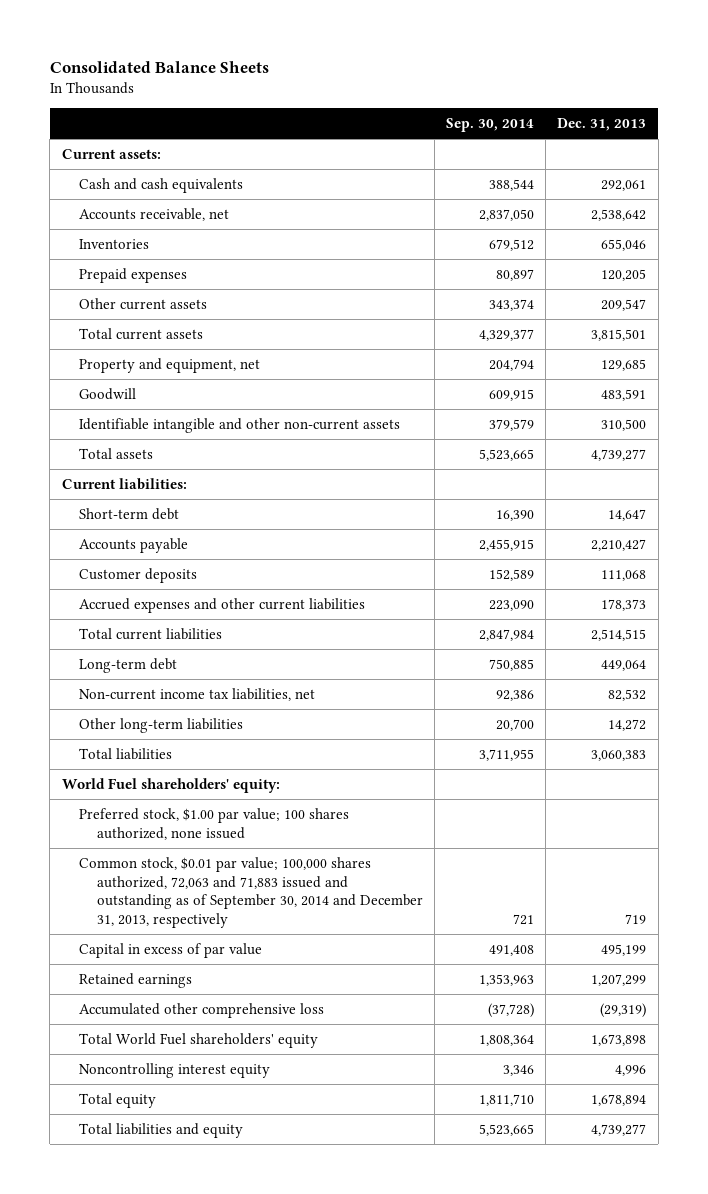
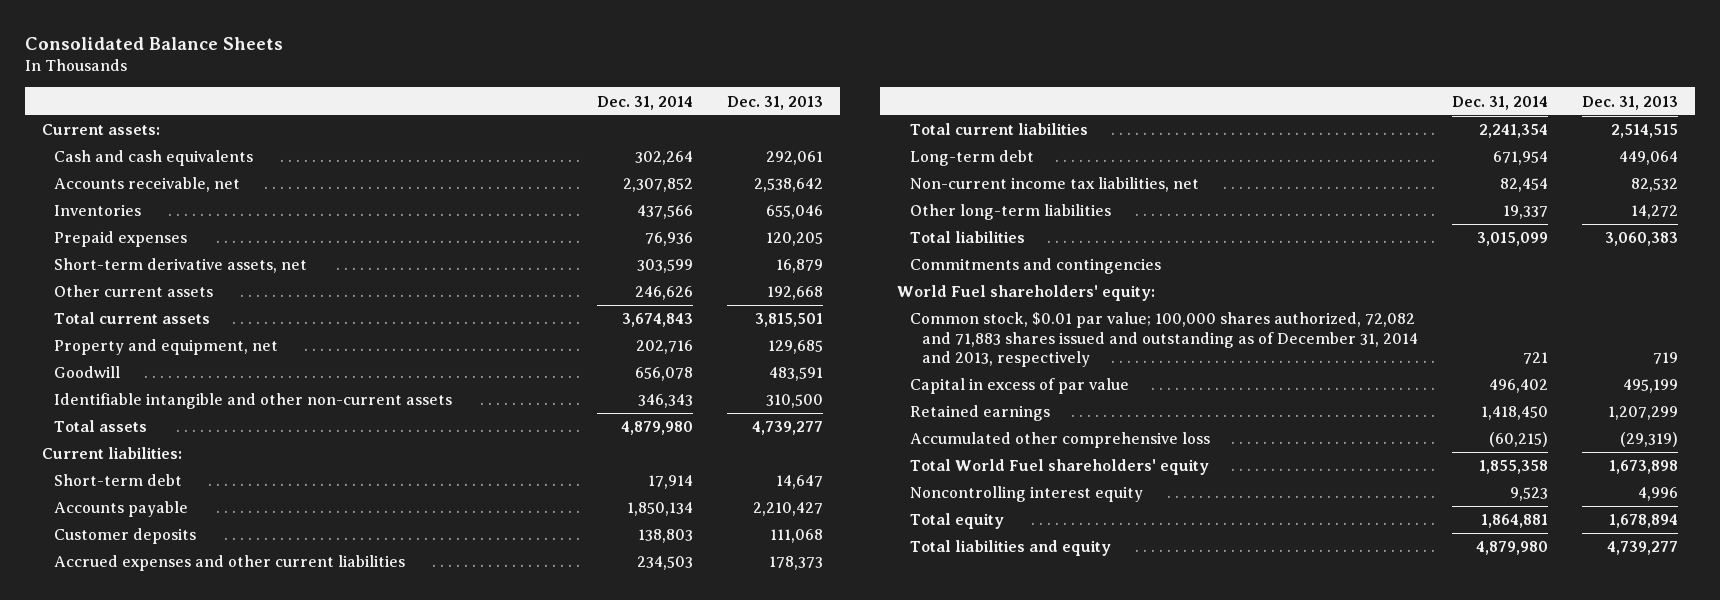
- | Sep. 30, 2014 | Dec. 31, 2013
+ | Dec. 31, 2014 | Dec. 31, 2013
- Other current assets | 343,374 | 209,547
+ Short-term derivative assets, net | 303,599 | 16,879
+ Other current assets | 246,626 | 192,668
+ Commitments and contingencies
- Preferred stock, $1.00 par value; 100 shares authorized, none issued
- Common stock, $0.01 par value; 100,000 shares authorized, 72,063 and 71,883 issued and outstanding as of September 30, 2014 and December 31, 2013, respectively | 721 | 719
+ Common stock, $0.01 par value; 100,000 shares authorized, 72,082 and 71,883 shares issued and outstanding as of December 31, 2014 and 2013, respectively | 721 | 719

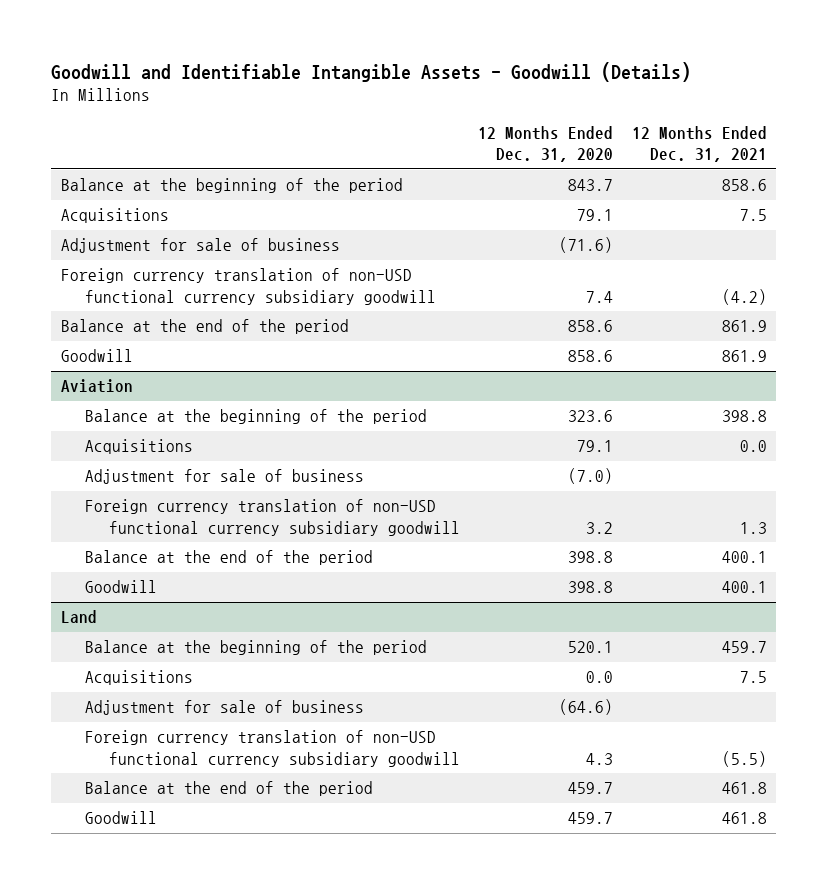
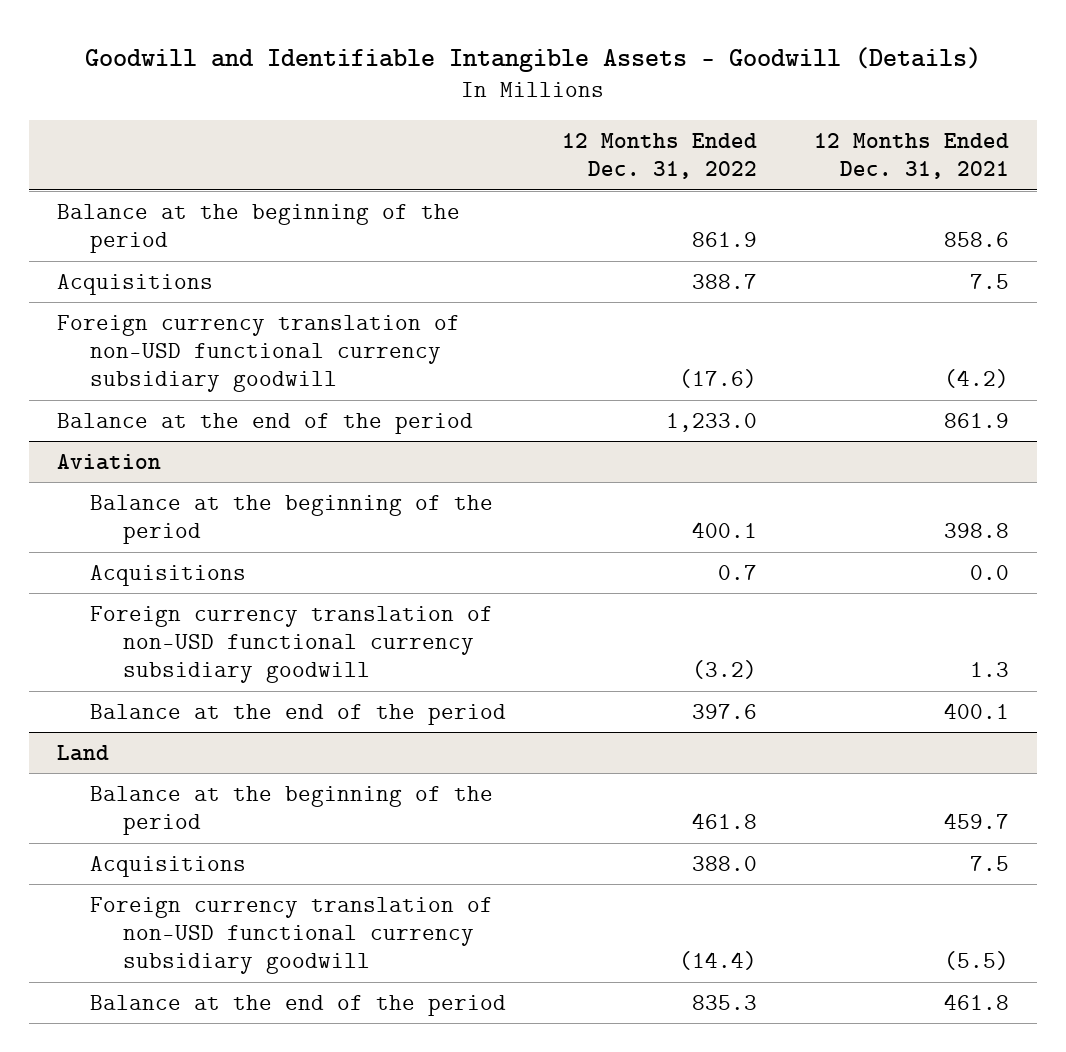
- | 12 Months Ended Dec. 31, 2020 | 12 Months Ended Dec. 31, 2021
+ | 12 Months Ended Dec. 31, 2022 | 12 Months Ended Dec. 31, 2021
- Adjustment for sale of business | (71.6) |
- Goodwill | 858.6 | 861.9
@ Aviation
- Adjustment for sale of business | (7.0) |
- Goodwill | 398.8 | 400.1
@ Land
- Adjustment for sale of business | (64.6) |
- Goodwill | 459.7 | 461.8

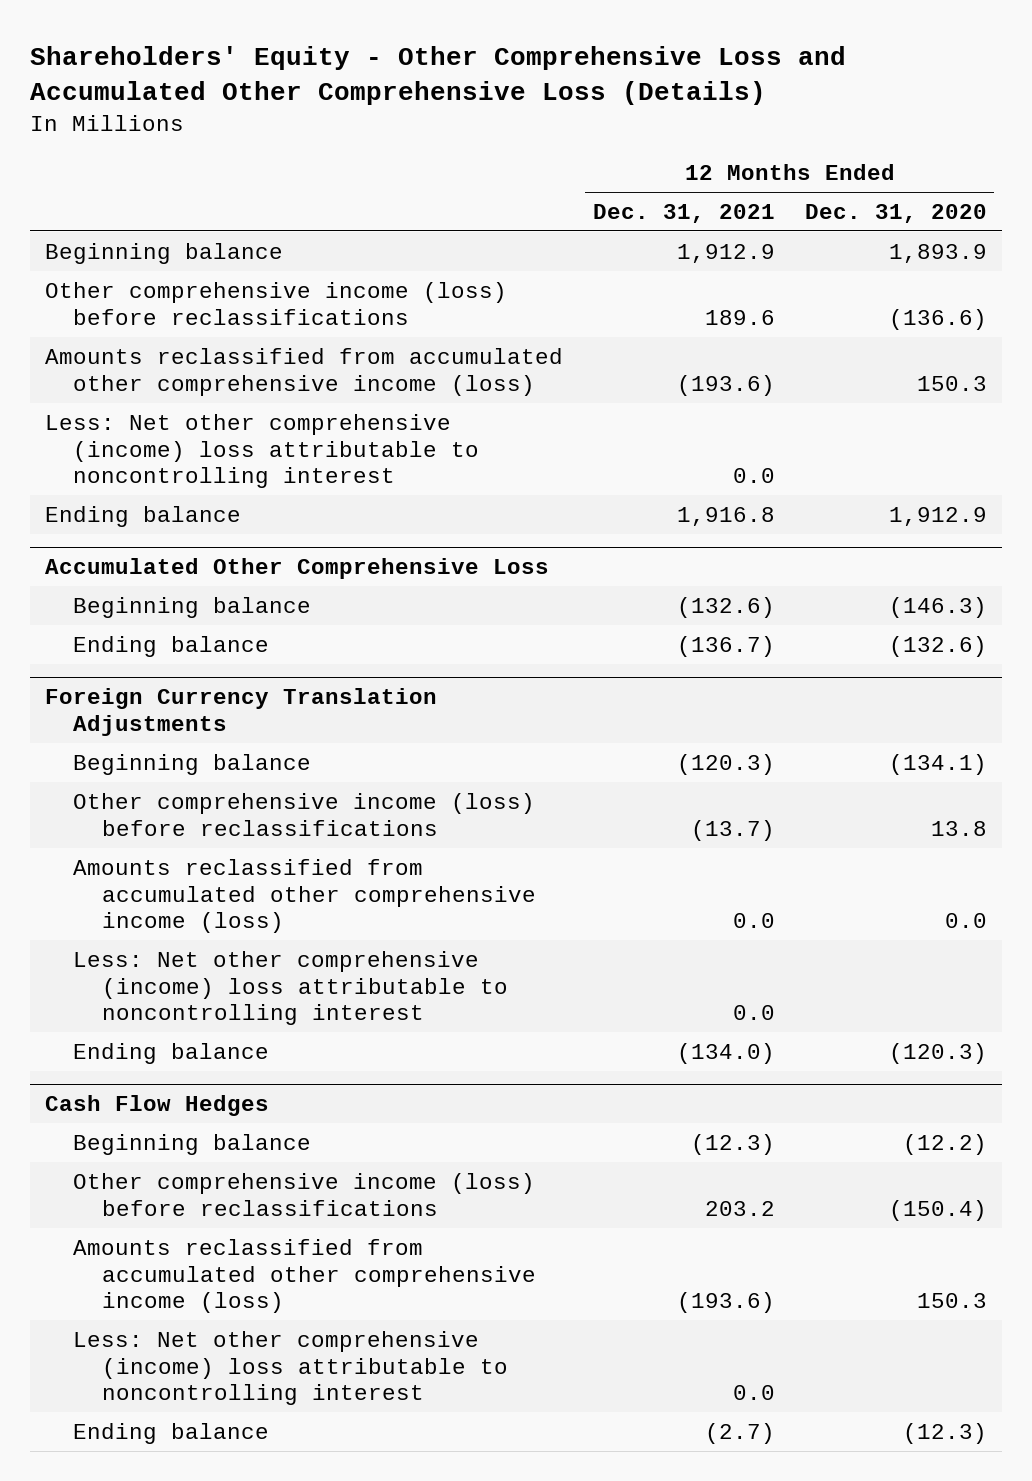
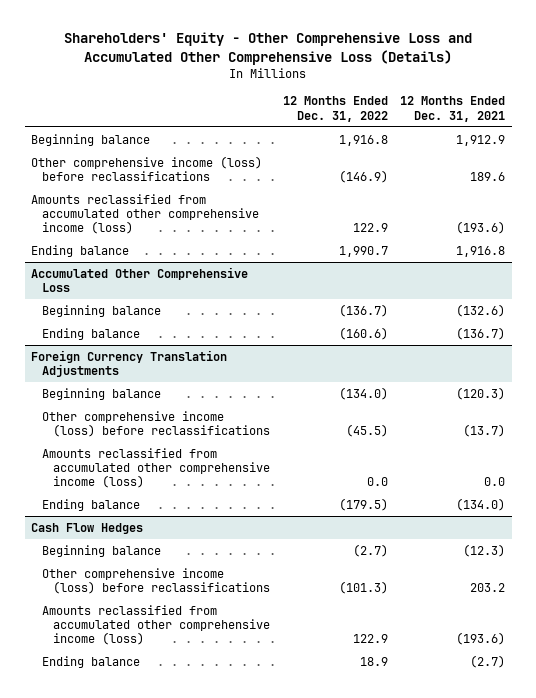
- | 12 Months Ended Dec. 31, 2021 | 12 Months Ended Dec. 31, 2020
+ | 12 Months Ended Dec. 31, 2022 | 12 Months Ended Dec. 31, 2021
- Less: Net other comprehensive (income) loss attributable to noncontrolling interest | 0.0 |
@ Foreign Currency Translation Adjustments
- Less: Net other comprehensive (income) loss attributable to noncontrolling interest | 0.0 |
@ Cash Flow Hedges
- Less: Net other comprehensive (income) loss attributable to noncontrolling interest | 0.0 |

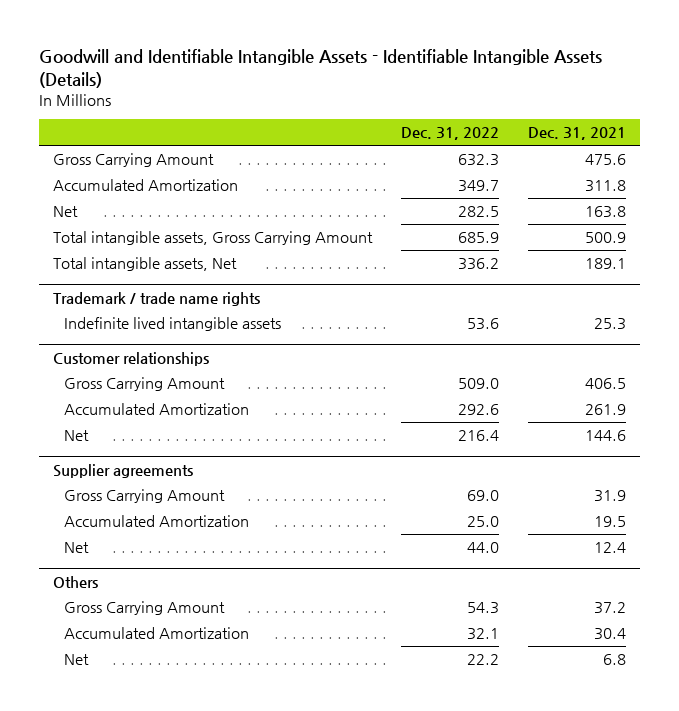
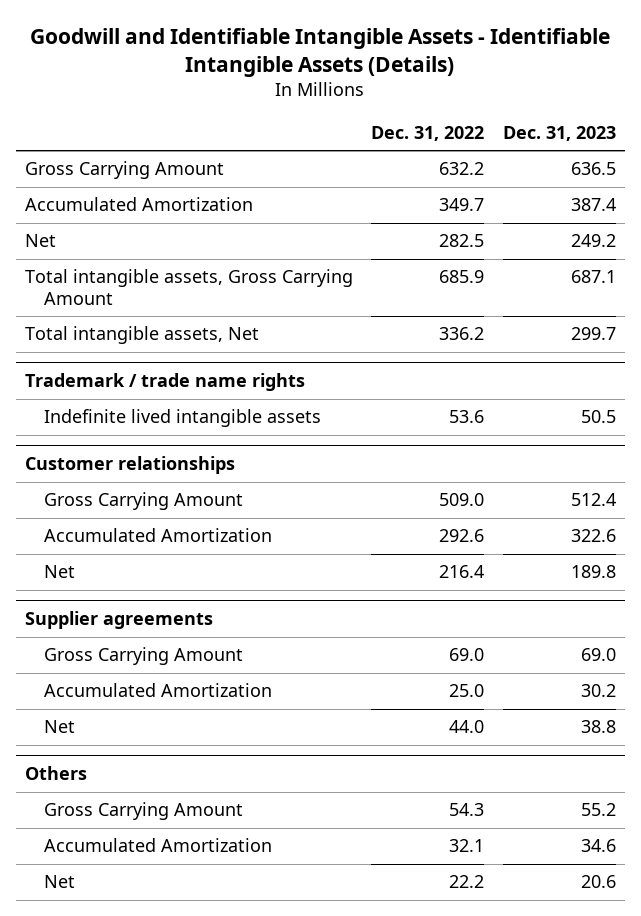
- | Dec. 31, 2022 | Dec. 31, 2021
+ | Dec. 31, 2022 | Dec. 31, 2023
- Gross Carrying Amount | 632.3 | 475.6
+ Gross Carrying Amount | 632.2 | 636.5

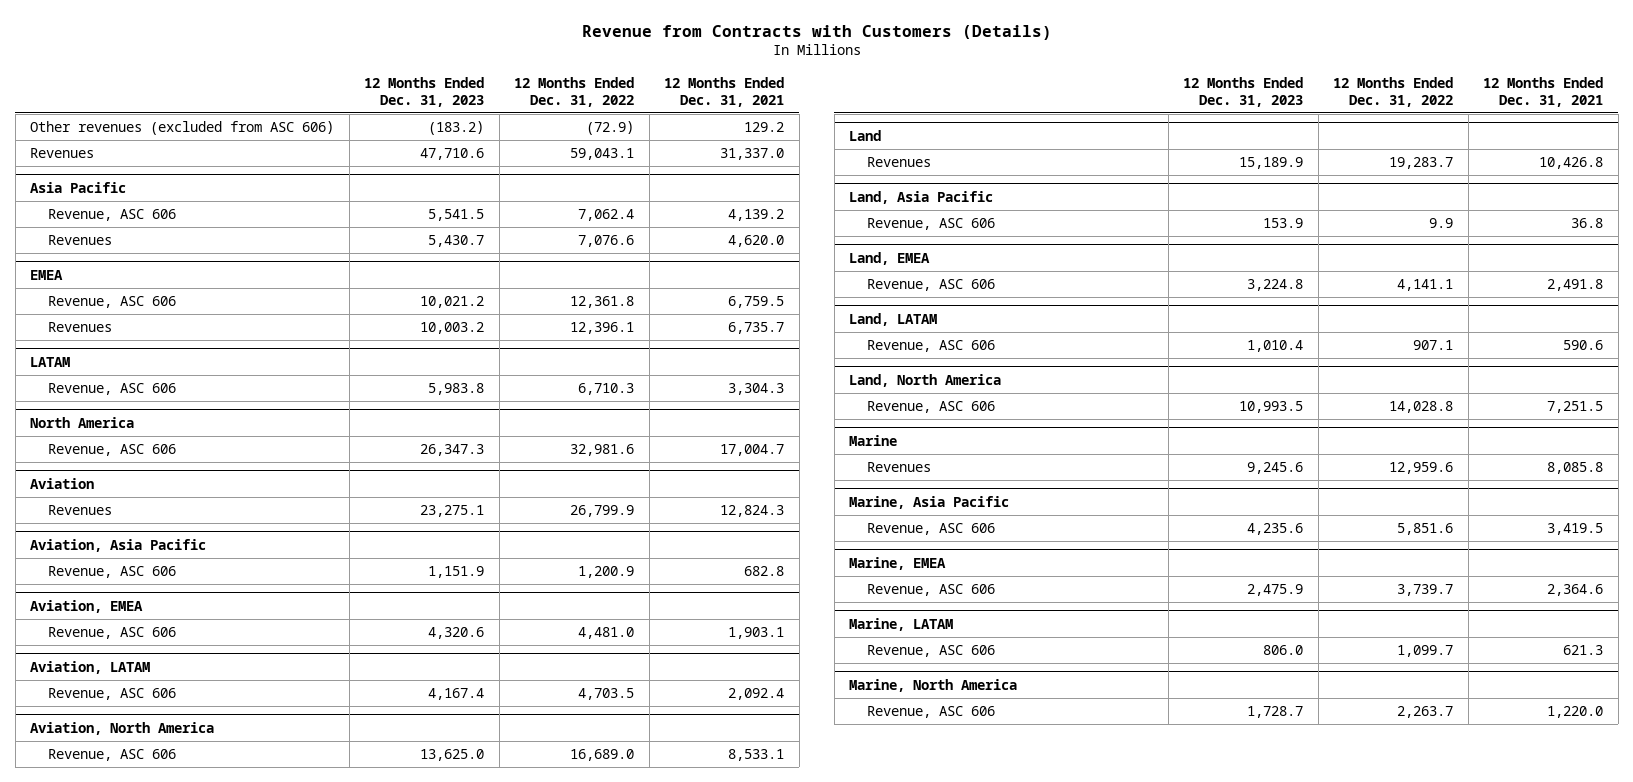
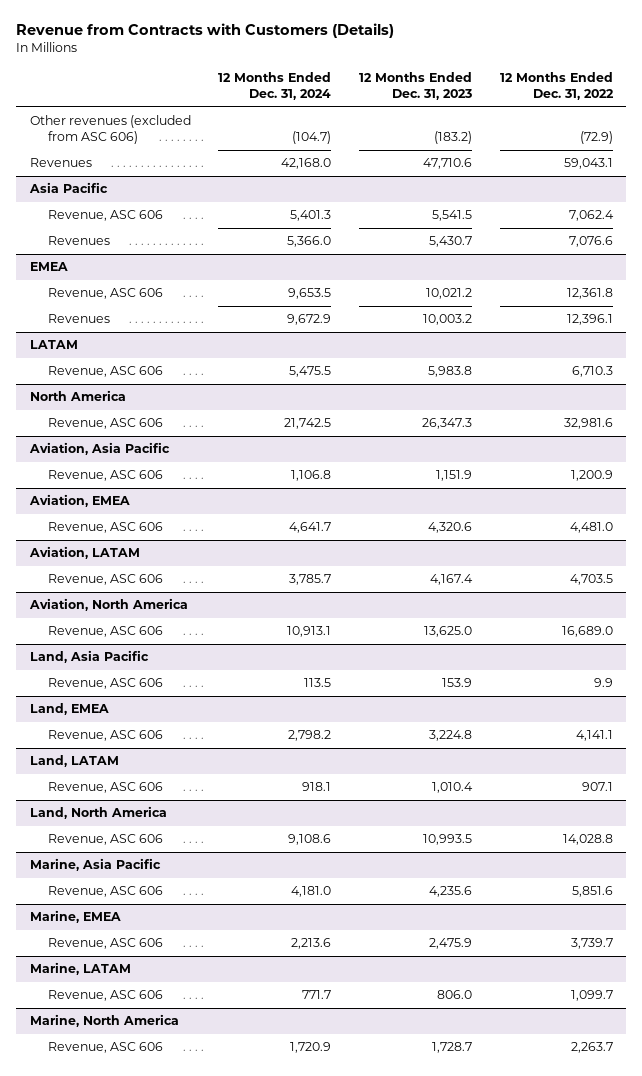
- | 12 Months Ended Dec. 31, 2023 | 12 Months Ended Dec. 31, 2022 | 12 Months Ended Dec. 31, 2021
+ | 12 Months Ended Dec. 31, 2024 | 12 Months Ended Dec. 31, 2023 | 12 Months Ended Dec. 31, 2022
- Aviation
- Revenues | 23,275.1 | 26,799.9 | 12,824.3
- Land
- Revenues | 15,189.9 | 19,283.7 | 10,426.8
- Marine
- Revenues | 9,245.6 | 12,959.6 | 8,085.8

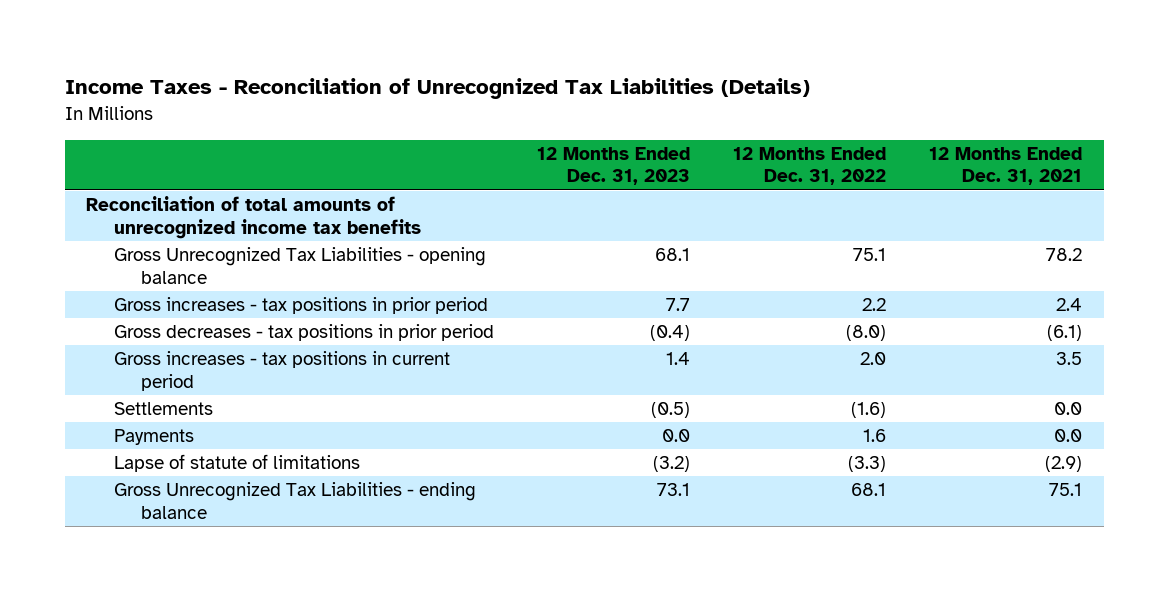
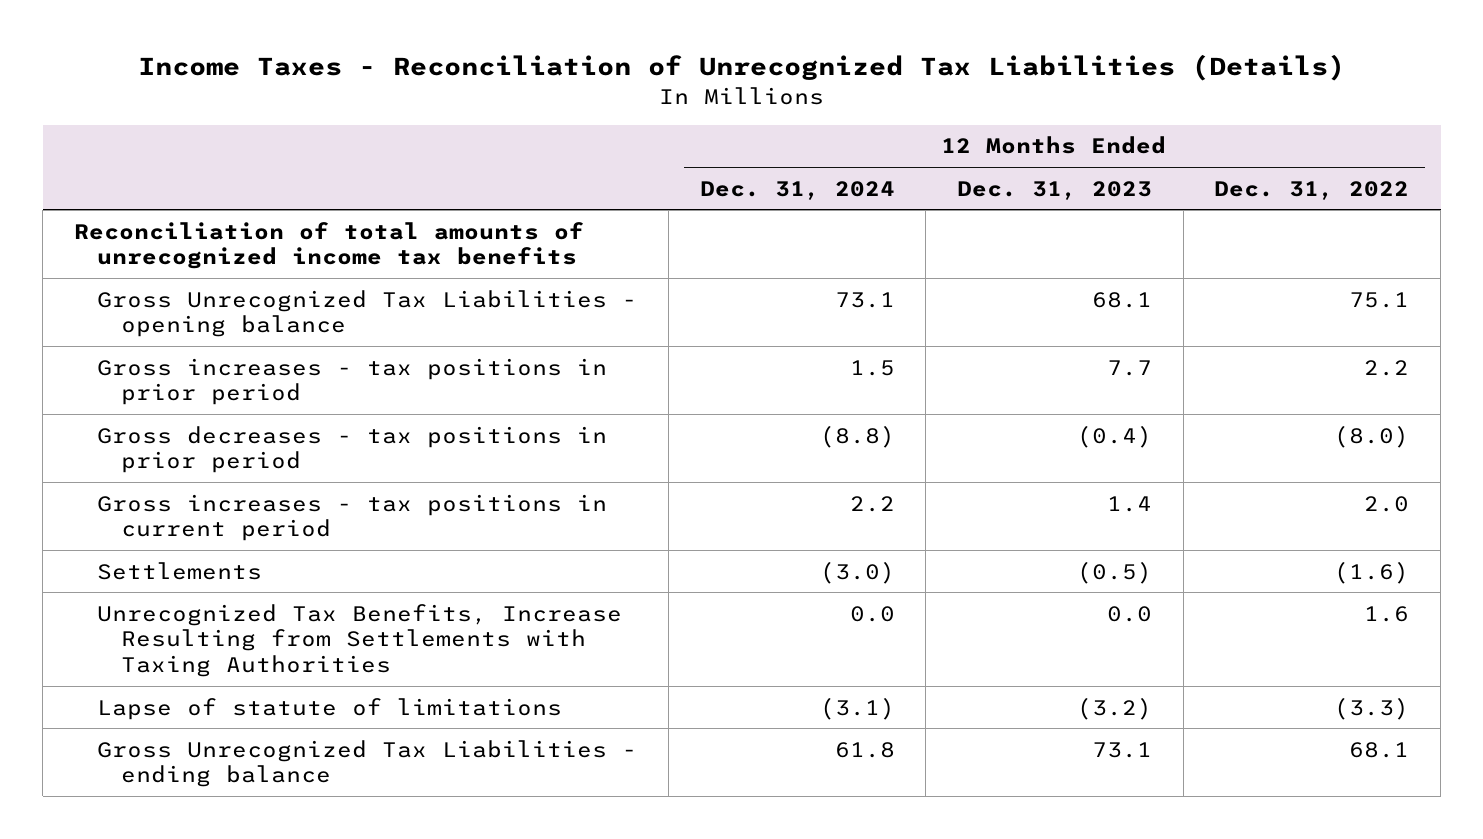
- | 12 Months Ended Dec. 31, 2023 | 12 Months Ended Dec. 31, 2022 | 12 Months Ended Dec. 31, 2021
+ | 12 Months Ended Dec. 31, 2024 | 12 Months Ended Dec. 31, 2023 | 12 Months Ended Dec. 31, 2022
- Payments | 0.0 | 1.6 | 0.0
+ Unrecognized Tax Benefits, Increase Resulting from Settlements with Taxing Authorities | 0.0 | 0.0 | 1.6

